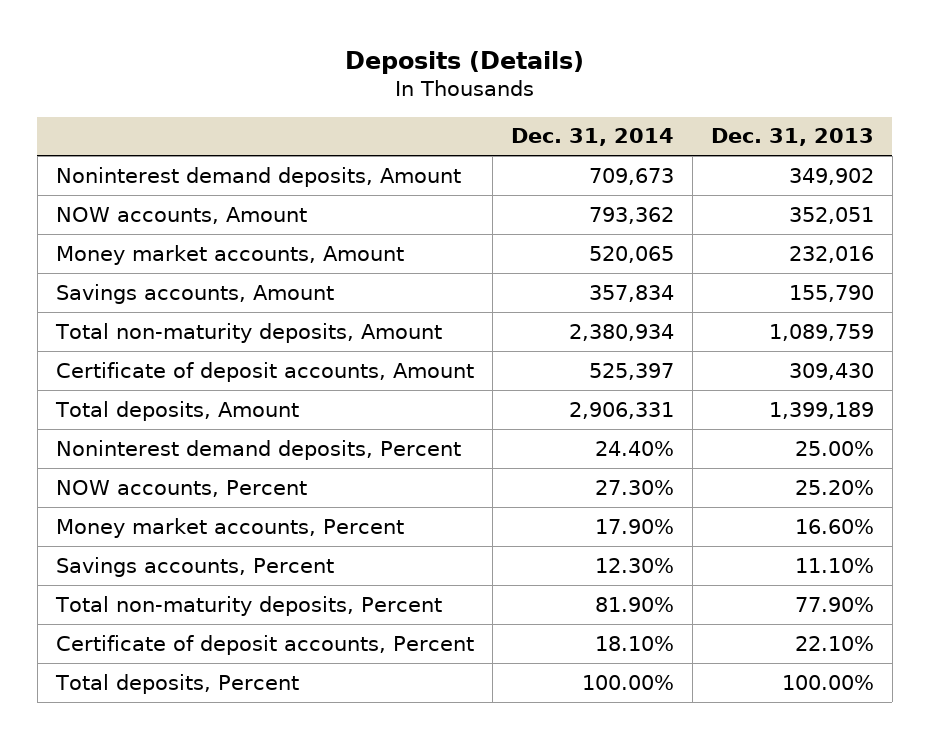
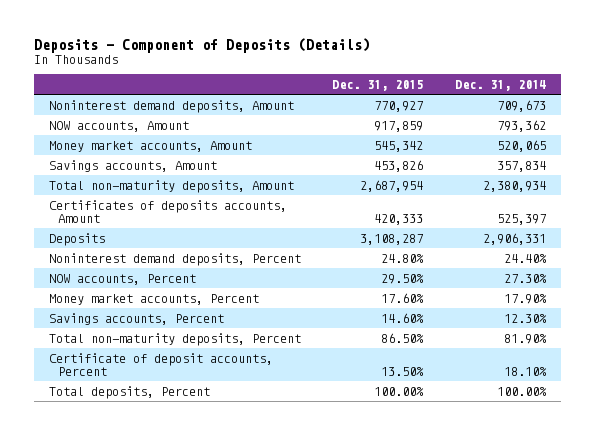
- Deposits (Details)
+ Deposits - Component of Deposits (Details)
- | Dec. 31, 2014 | Dec. 31, 2013
+ | Dec. 31, 2015 | Dec. 31, 2014
- Certificate of deposit accounts, Amount | 525,397 | 309,430
- Total deposits, Amount | 2,906,331 | 1,399,189
+ Certificates of deposits accounts, Amount | 420,333 | 525,397
+ Deposits | 3,108,287 | 2,906,331

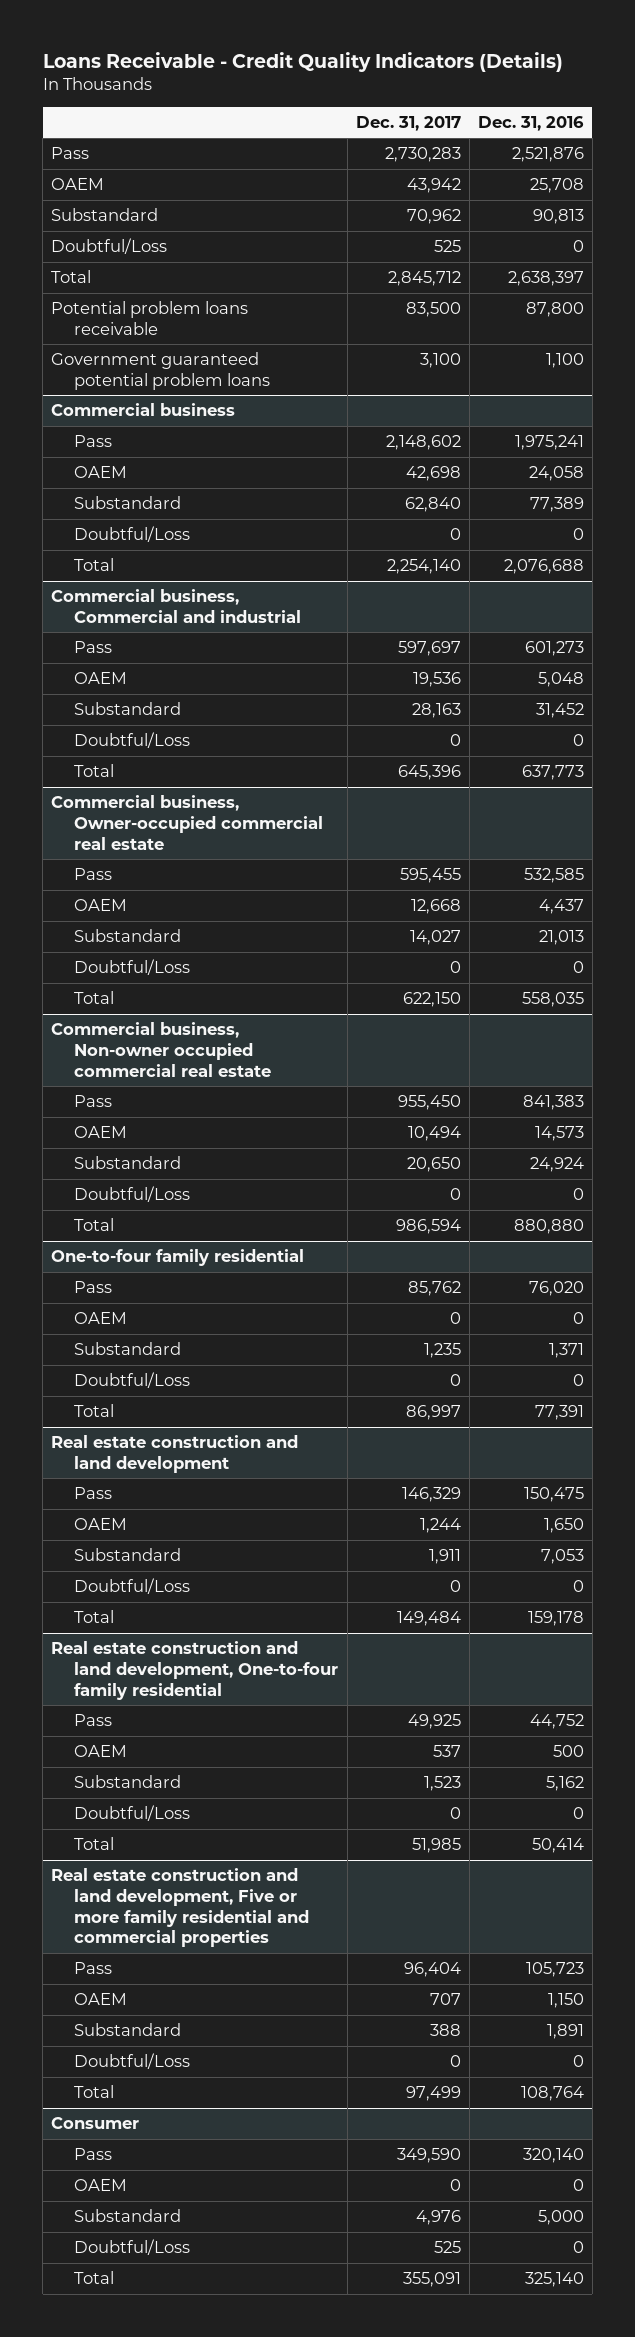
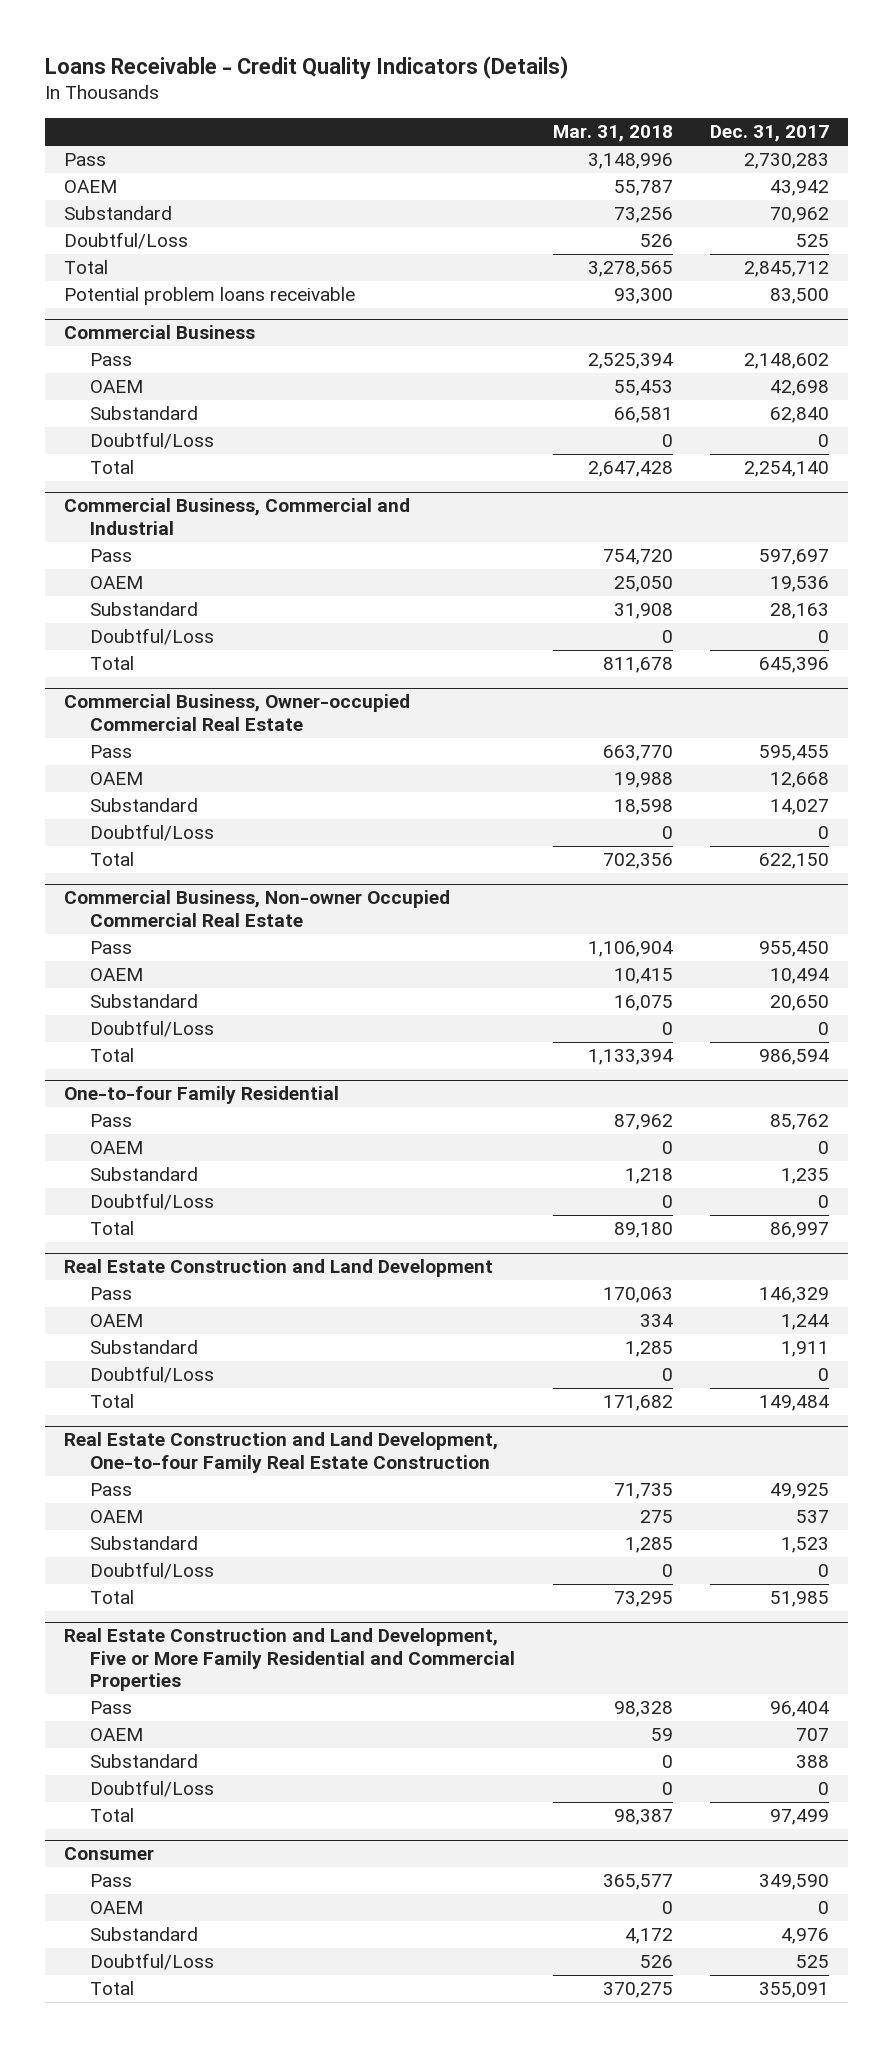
- | Dec. 31, 2017 | Dec. 31, 2016
+ | Mar. 31, 2018 | Dec. 31, 2017
- Government guaranteed potential problem loans | 3,100 | 1,100
- Commercial business
+ Commercial Business
- Commercial business, Commercial and industrial
+ Commercial Business, Commercial and Industrial
- Commercial business, Owner-occupied commercial real estate
+ Commercial Business, Owner-occupied Commercial Real Estate
- Commercial business, Non-owner occupied commercial real estate
+ Commercial Business, Non-owner Occupied Commercial Real Estate
- One-to-four family residential
+ One-to-four Family Residential
- Real estate construction and land development
+ Real Estate Construction and Land Development
- Real estate construction and land development, One-to-four family residential
+ Real Estate Construction and Land Development, One-to-four Family Real Estate Construction
- Real estate construction and land development, Five or more family residential and commercial properties
+ Real Estate Construction and Land Development, Five or More Family Residential and Commercial Properties

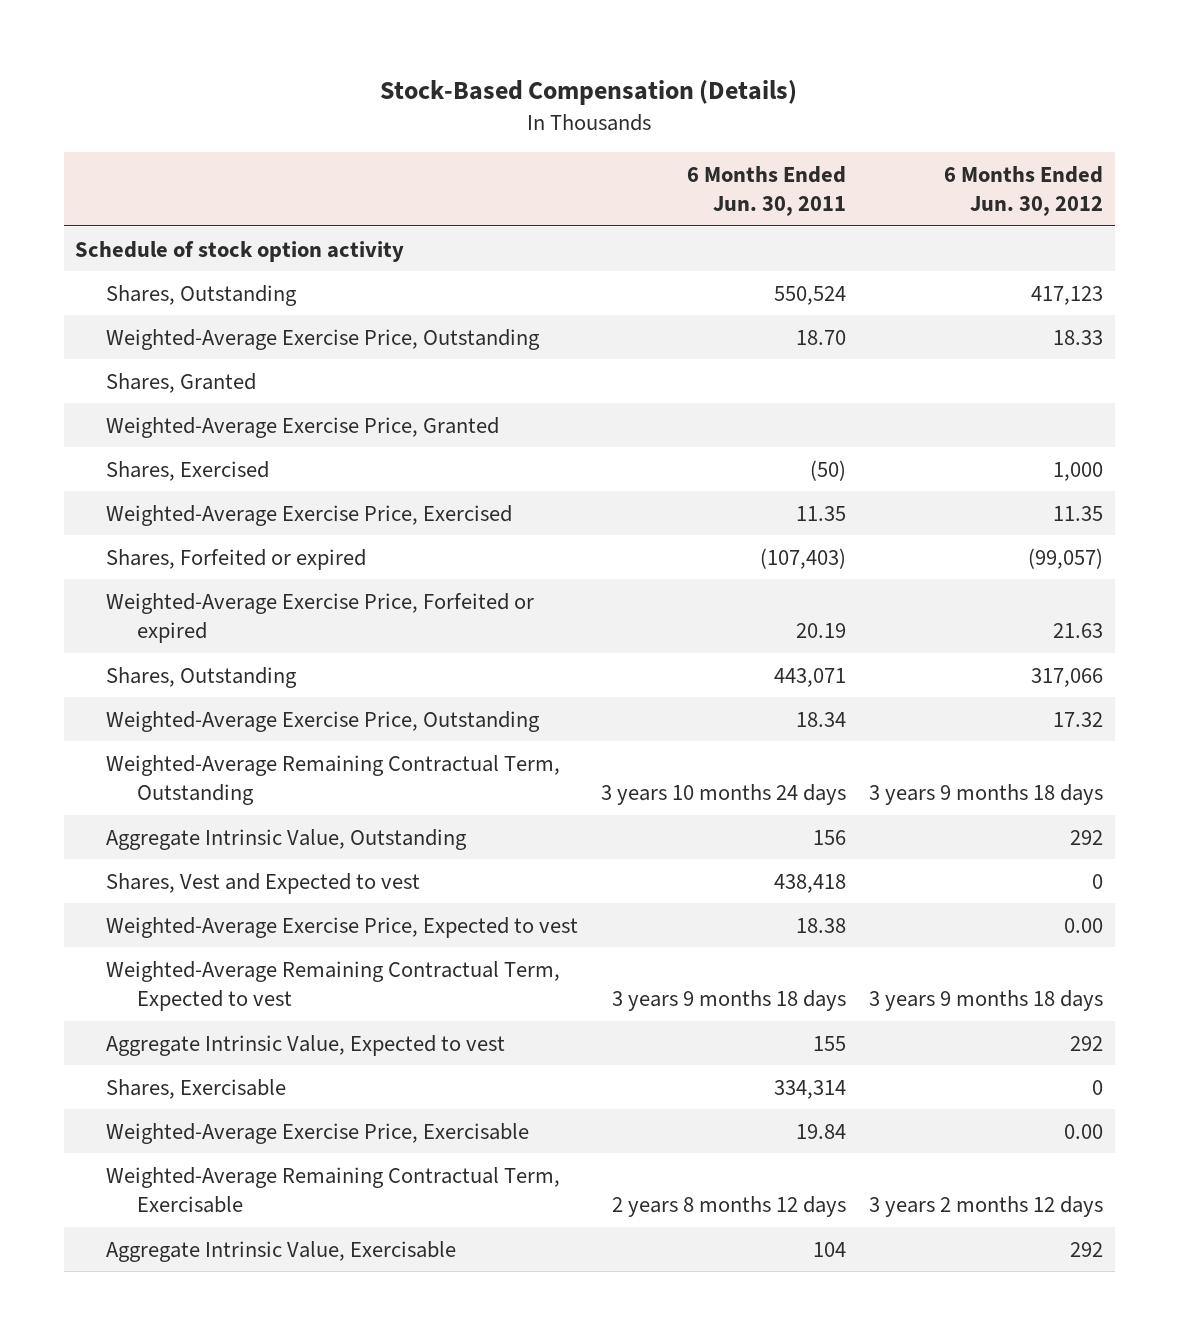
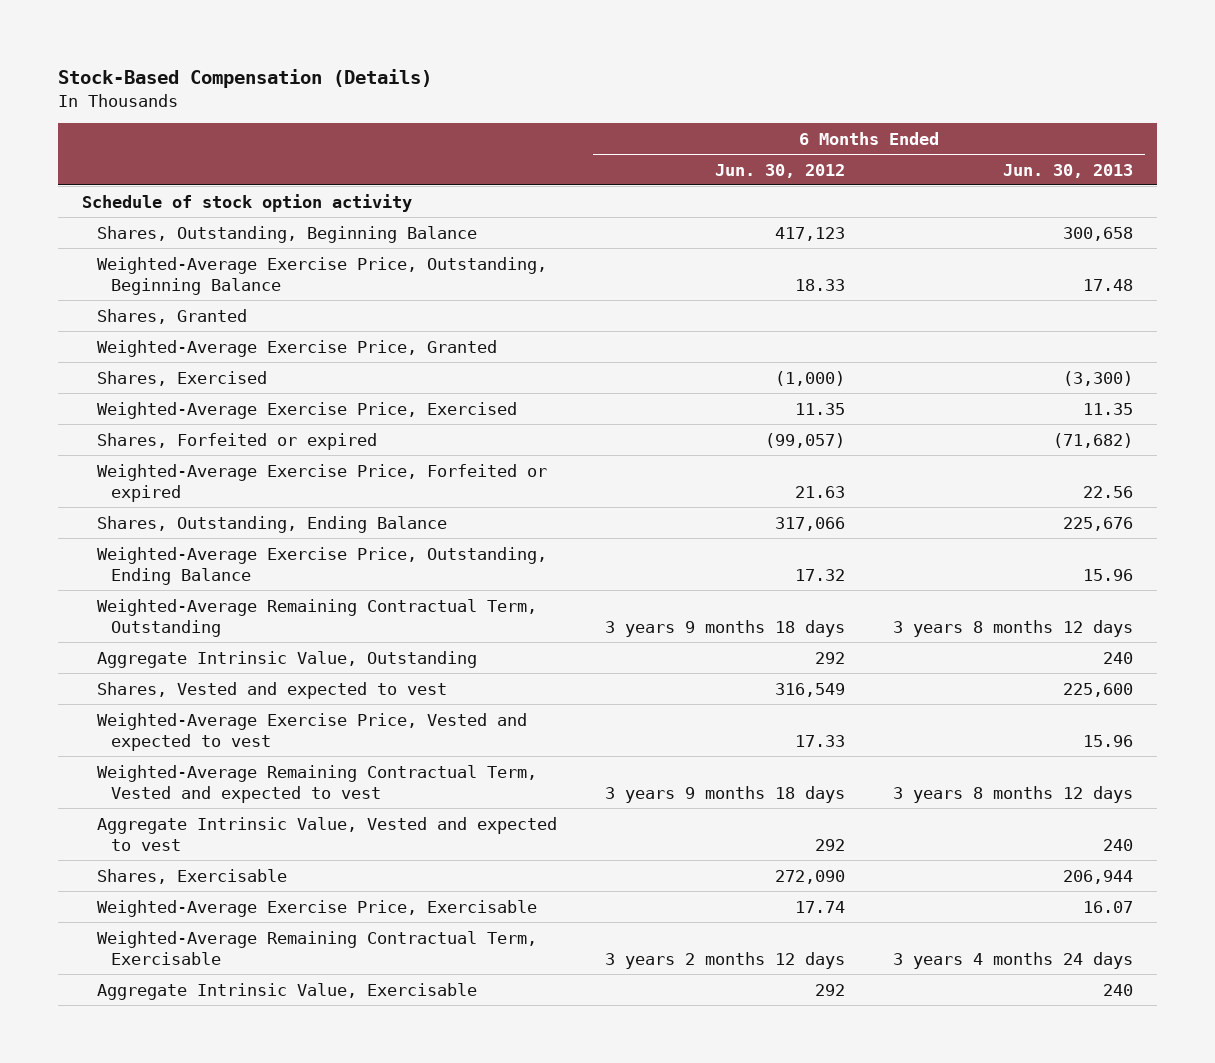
- | 6 Months Ended Jun. 30, 2011 | 6 Months Ended Jun. 30, 2012
+ | 6 Months Ended Jun. 30, 2012 | 6 Months Ended Jun. 30, 2013
- Shares, Outstanding | 550,524 | 417,123
- Weighted-Average Exercise Price, Outstanding | 18.70 | 18.33
+ Shares, Outstanding, Beginning Balance | 417,123 | 300,658
+ Weighted-Average Exercise Price, Outstanding, Beginning Balance | 18.33 | 17.48
- Shares, Exercised | (50) | 1,000
+ Shares, Exercised | (1,000) | (3,300)
- Shares, Outstanding | 443,071 | 317,066
- Weighted-Average Exercise Price, Outstanding | 18.34 | 17.32
+ Shares, Outstanding, Ending Balance | 317,066 | 225,676
+ Weighted-Average Exercise Price, Outstanding, Ending Balance | 17.32 | 15.96
- Shares, Vest and Expected to vest | 438,418 | 0
- Weighted-Average Exercise Price, Expected to vest | 18.38 | 0.00
- Weighted-Average Remaining Contractual Term, Expected to vest | 3 years 9 months 18 days | 3 years 9 months 18 days
- Aggregate Intrinsic Value, Expected to vest | 155 | 292
- Shares, Exercisable | 334,314 | 0
- Weighted-Average Exercise Price, Exercisable | 19.84 | 0.00
+ Shares, Vested and expected to vest | 316,549 | 225,600
+ Weighted-Average Exercise Price, Vested and expected to vest | 17.33 | 15.96
+ Weighted-Average Remaining Contractual Term, Vested and expected to vest | 3 years 9 months 18 days | 3 years 8 months 12 days
+ Aggregate Intrinsic Value, Vested and expected to vest | 292 | 240
+ Shares, Exercisable | 272,090 | 206,944
+ Weighted-Average Exercise Price, Exercisable | 17.74 | 16.07

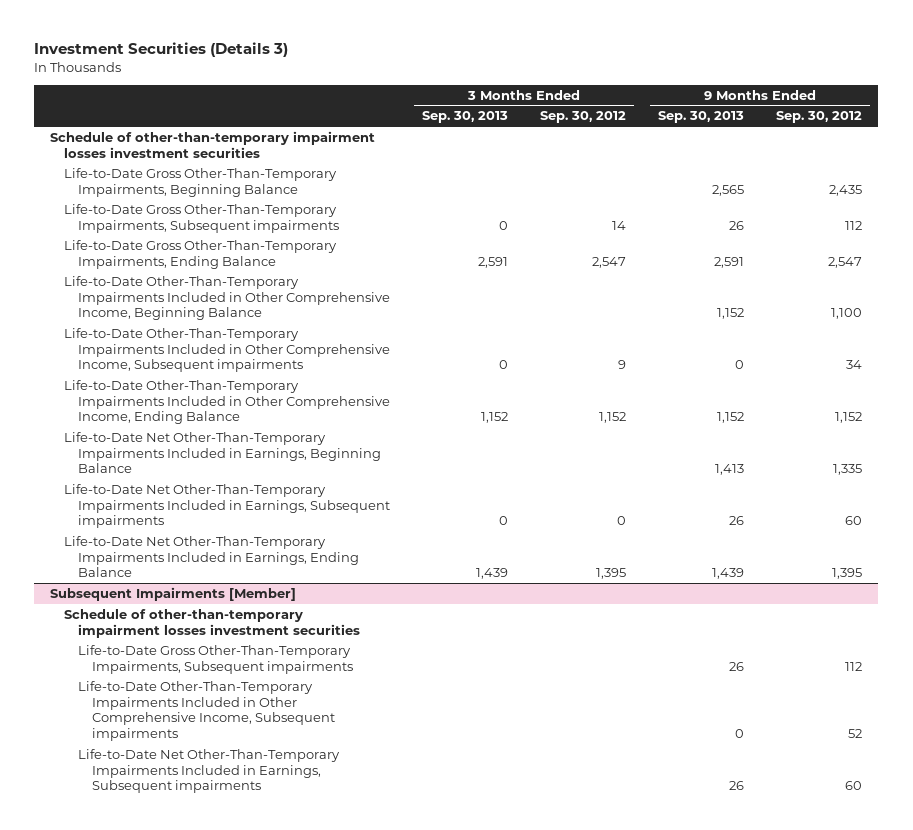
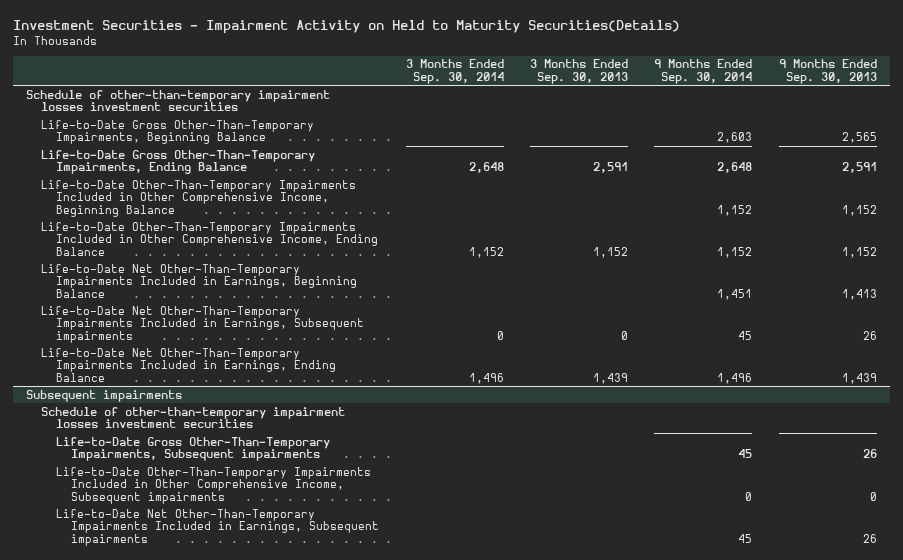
- Investment Securities (Details 3)
+ Investment Securities - Impairment Activity on Held to Maturity Securities(Details)
- | 3 Months Ended Sep. 30, 2013 | 3 Months Ended Sep. 30, 2012 | 9 Months Ended Sep. 30, 2013 | 9 Months Ended Sep. 30, 2012
+ | 3 Months Ended Sep. 30, 2014 | 3 Months Ended Sep. 30, 2013 | 9 Months Ended Sep. 30, 2014 | 9 Months Ended Sep. 30, 2013
- Life-to-Date Gross Other-Than-Temporary Impairments, Subsequent impairments | 0 | 14 | 26 | 112
- Life-to-Date Other-Than-Temporary Impairments Included in Other Comprehensive Income, Subsequent impairments | 0 | 9 | 0 | 34
- Subsequent Impairments [Member]
+ Subsequent impairments

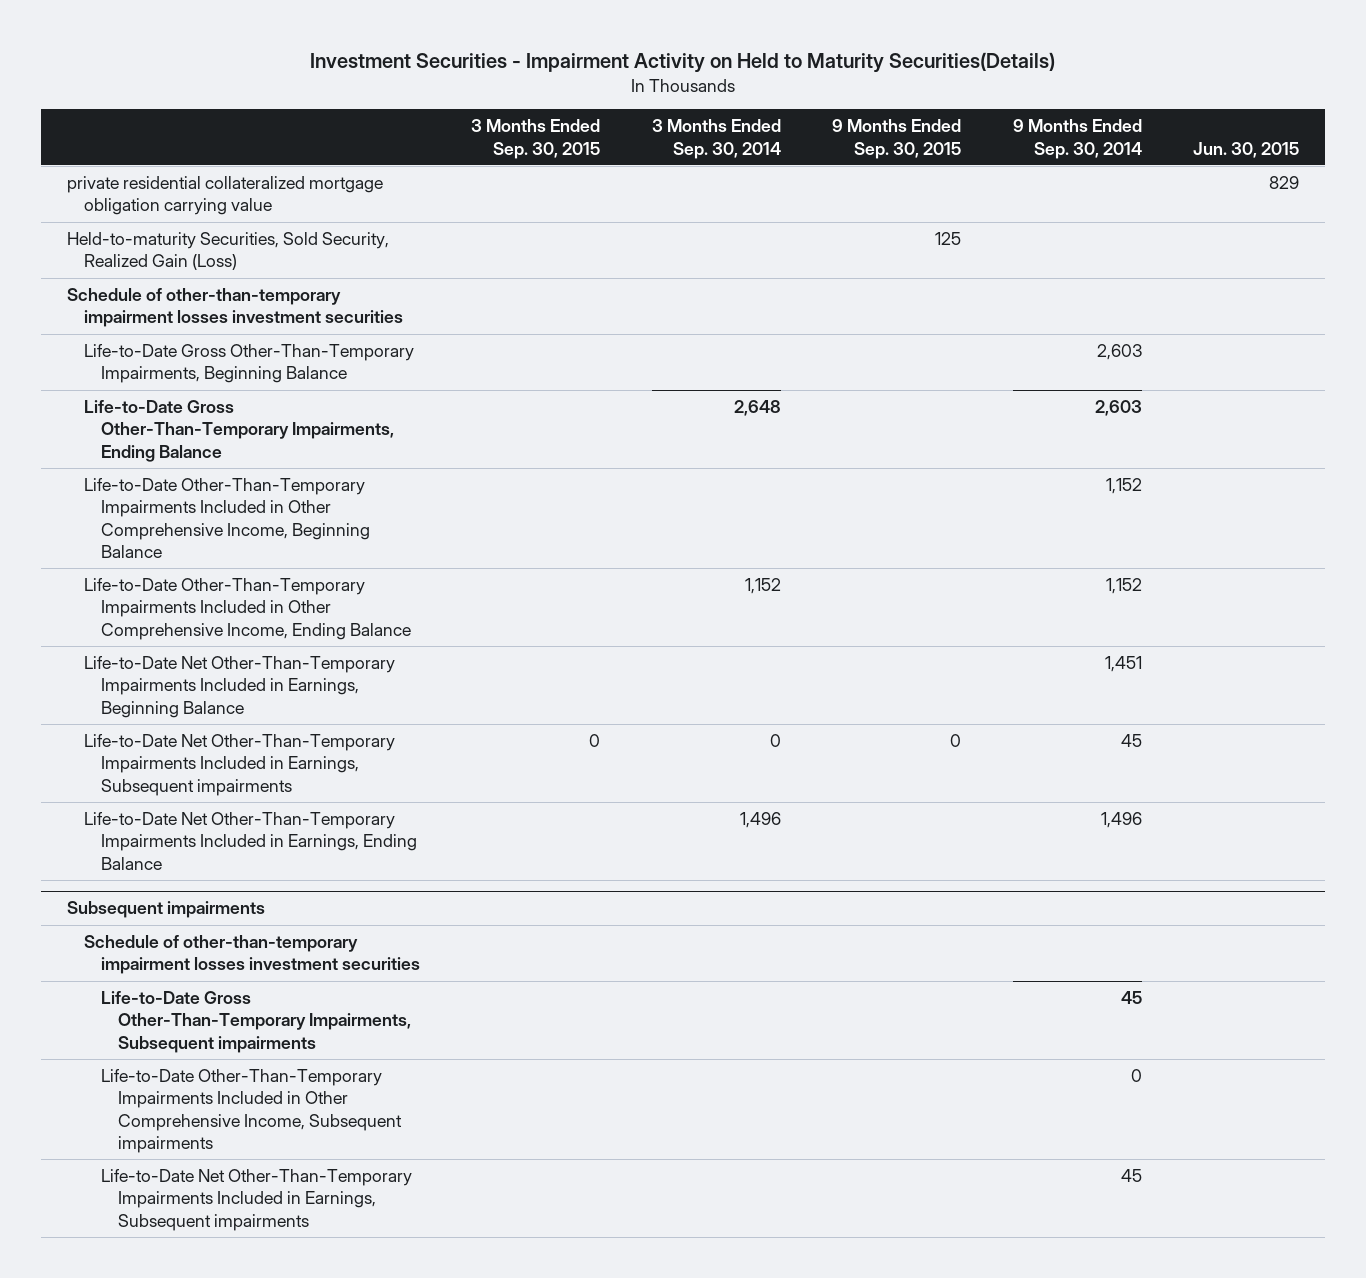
- | 3 Months Ended Sep. 30, 2014 | 3 Months Ended Sep. 30, 2013 | 9 Months Ended Sep. 30, 2014 | 9 Months Ended Sep. 30, 2013
+ | 3 Months Ended Sep. 30, 2015 | 3 Months Ended Sep. 30, 2014 | 9 Months Ended Sep. 30, 2015 | 9 Months Ended Sep. 30, 2014 | Jun. 30, 2015
+ private residential collateralized mortgage obligation carrying value | | | | | 829
+ Held-to-maturity Securities, Sold Security, Realized Gain (Loss) | | | 125 | |
- Life-to-Date Gross Other-Than-Temporary Impairments, Ending Balance | 2,648 | 2,591 | 2,648 | 2,591
+ Life-to-Date Gross Other-Than-Temporary Impairments, Ending Balance | | 2,648 | | 2,603 |

